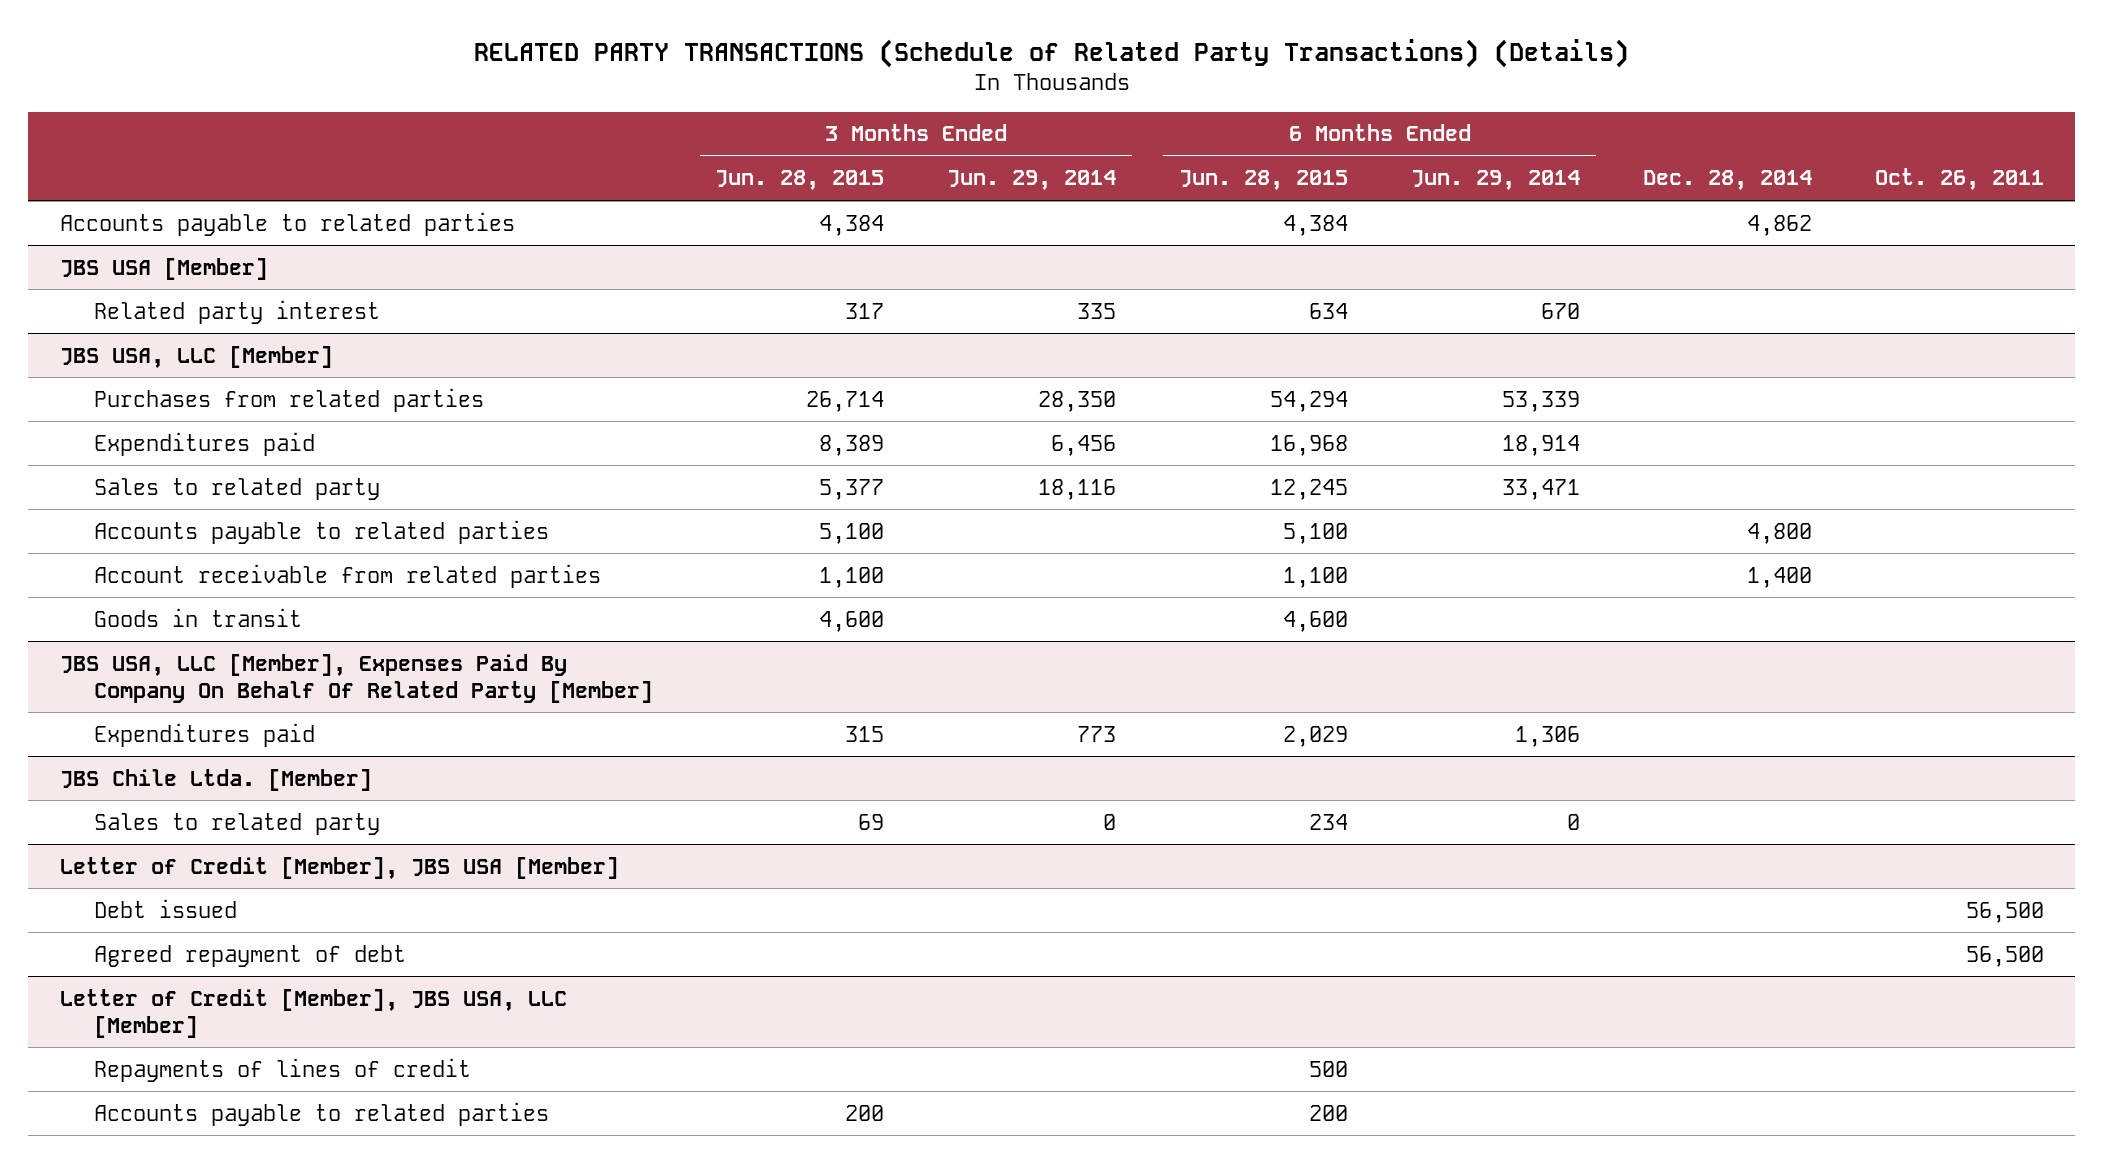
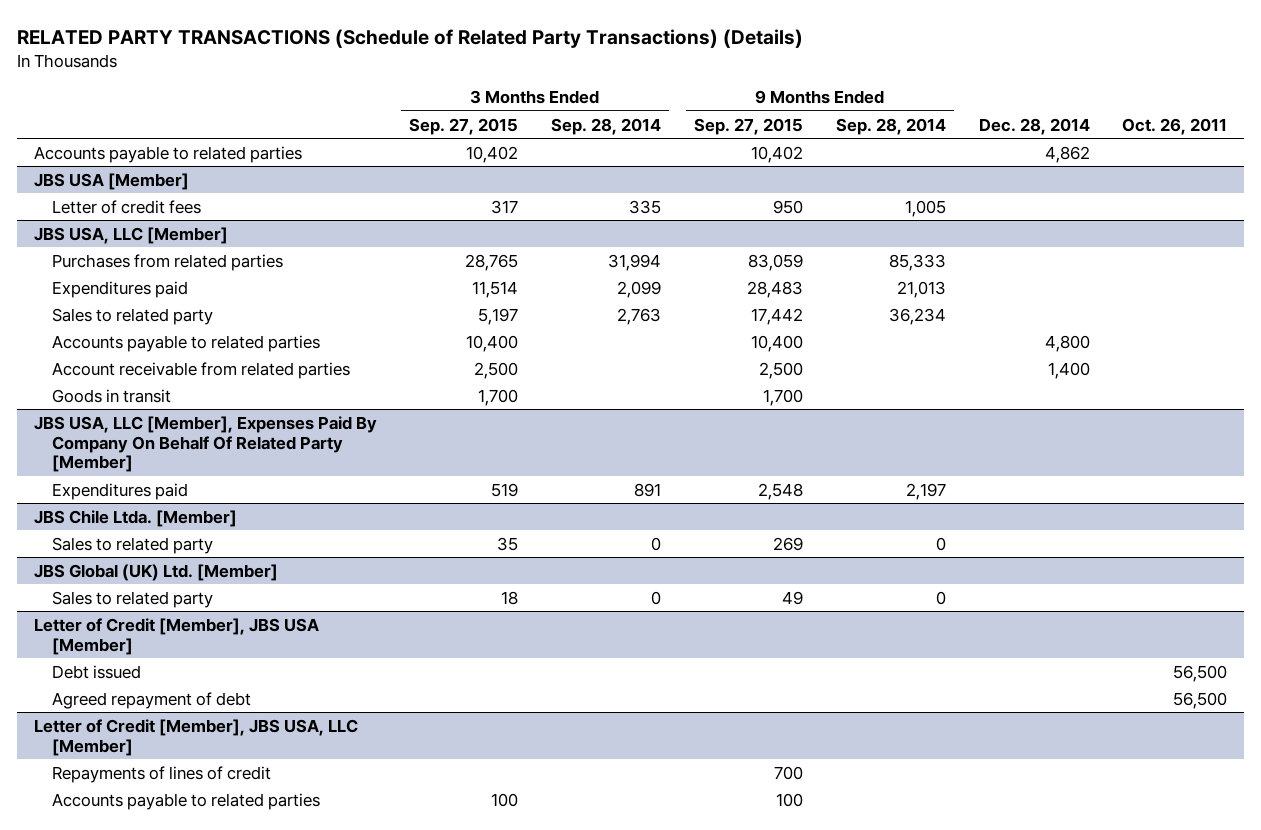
- | 3 Months Ended Jun. 28, 2015 | 3 Months Ended Jun. 29, 2014 | 6 Months Ended Jun. 28, 2015 | 6 Months Ended Jun. 29, 2014 | Dec. 28, 2014 | Oct. 26, 2011
+ | 3 Months Ended Sep. 27, 2015 | 3 Months Ended Sep. 28, 2014 | 9 Months Ended Sep. 27, 2015 | 9 Months Ended Sep. 28, 2014 | Dec. 28, 2014 | Oct. 26, 2011
@ JBS USA [Member]
- Related party interest | 317 | 335 | 634 | 670 | |
+ Letter of credit fees | 317 | 335 | 950 | 1,005 | |
+ JBS Global (UK) Ltd. [Member]
+ Sales to related party | 18 | 0 | 49 | 0 | |

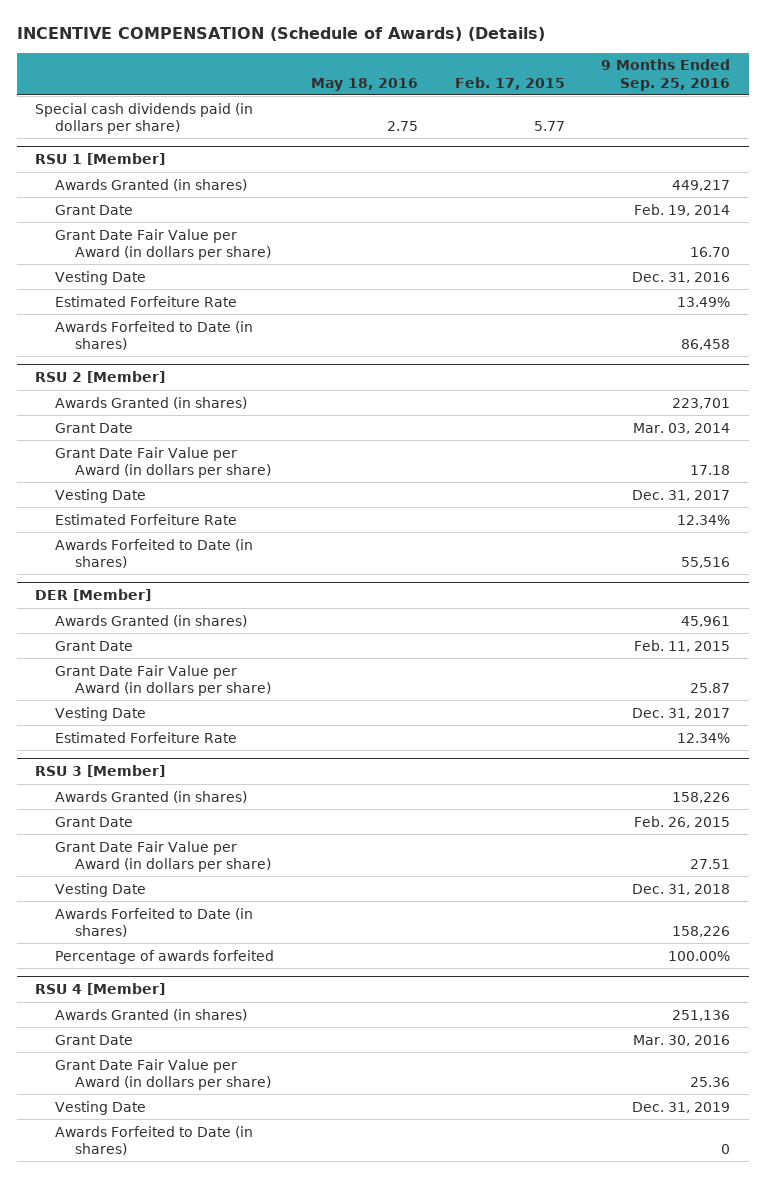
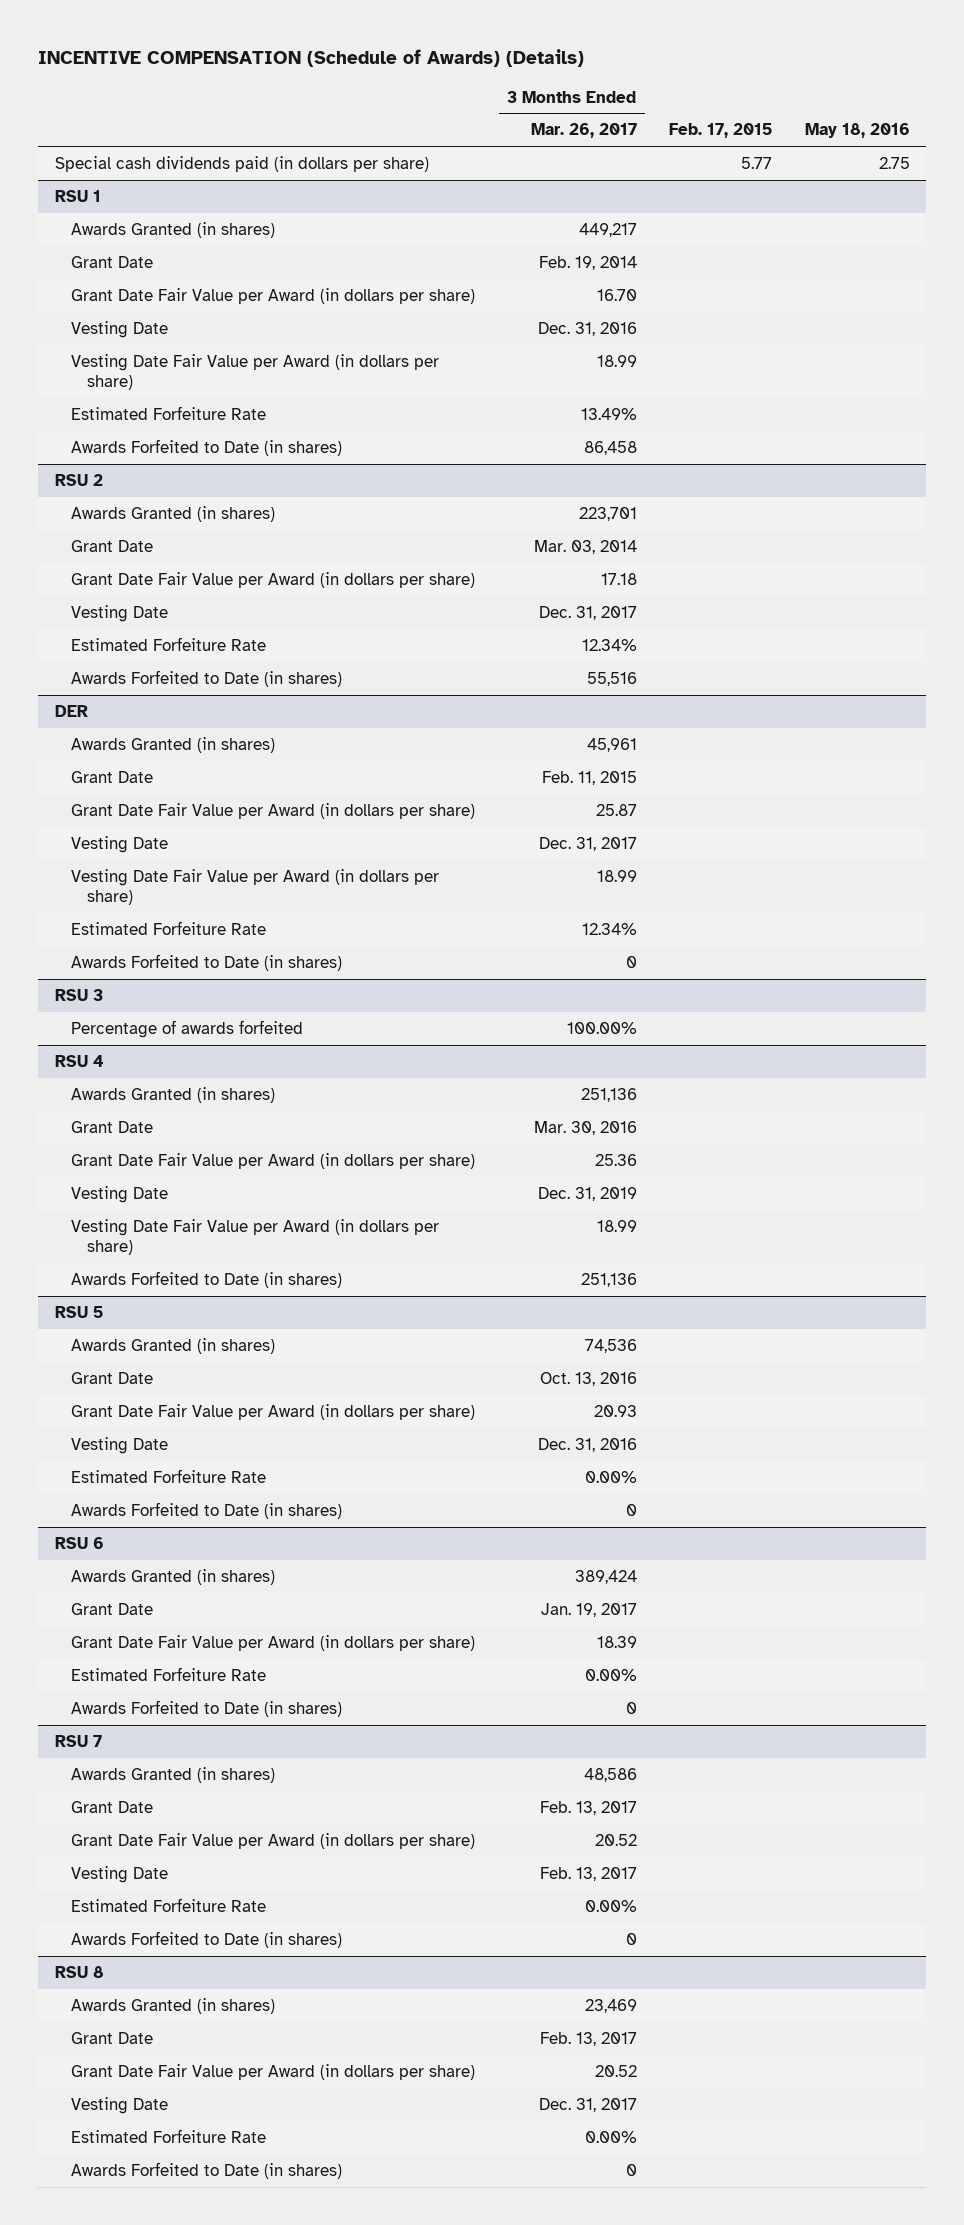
- | May 18, 2016 | Feb. 17, 2015 | 9 Months Ended Sep. 25, 2016
+ | 3 Months Ended Mar. 26, 2017 | Feb. 17, 2015 | May 18, 2016
- RSU 1 [Member]
+ RSU 1
+ Vesting Date Fair Value per Award (in dollars per share) | 18.99 | |
- RSU 2 [Member]
+ RSU 2
- DER [Member]
+ DER
+ Vesting Date Fair Value per Award (in dollars per share) | 18.99 | |
- RSU 3 [Member]
- Awards Granted (in shares) | | | 158,226
- Grant Date | | | Feb. 26, 2015
- Grant Date Fair Value per Award (in dollars per share) | | | 27.51
- Vesting Date | | | Dec. 31, 2018
- Awards Forfeited to Date (in shares) | | | 158,226
+ Awards Forfeited to Date (in shares) | 0 | |
+ RSU 3
- RSU 4 [Member]
+ RSU 4
+ Vesting Date Fair Value per Award (in dollars per share) | 18.99 | |
+ RSU 5
+ Awards Granted (in shares) | 74,536 | |
+ Grant Date | Oct. 13, 2016 | |
+ Grant Date Fair Value per Award (in dollars per share) | 20.93 | |
+ Vesting Date | Dec. 31, 2016 | |
+ Estimated Forfeiture Rate | 0.00% | |
+ Awards Forfeited to Date (in shares) | 0 | |
+ RSU 6
+ Awards Granted (in shares) | 389,424 | |
+ Grant Date | Jan. 19, 2017 | |
+ Grant Date Fair Value per Award (in dollars per share) | 18.39 | |
+ Estimated Forfeiture Rate | 0.00% | |
+ Awards Forfeited to Date (in shares) | 0 | |
+ RSU 7
+ Awards Granted (in shares) | 48,586 | |
+ Grant Date | Feb. 13, 2017 | |
+ Grant Date Fair Value per Award (in dollars per share) | 20.52 | |
+ Vesting Date | Feb. 13, 2017 | |
+ Estimated Forfeiture Rate | 0.00% | |
+ Awards Forfeited to Date (in shares) | 0 | |
+ RSU 8
+ Awards Granted (in shares) | 23,469 | |
+ Grant Date | Feb. 13, 2017 | |
+ Grant Date Fair Value per Award (in dollars per share) | 20.52 | |
+ Vesting Date | Dec. 31, 2017 | |
+ Estimated Forfeiture Rate | 0.00% | |
+ Awards Forfeited to Date (in shares) | 0 | |

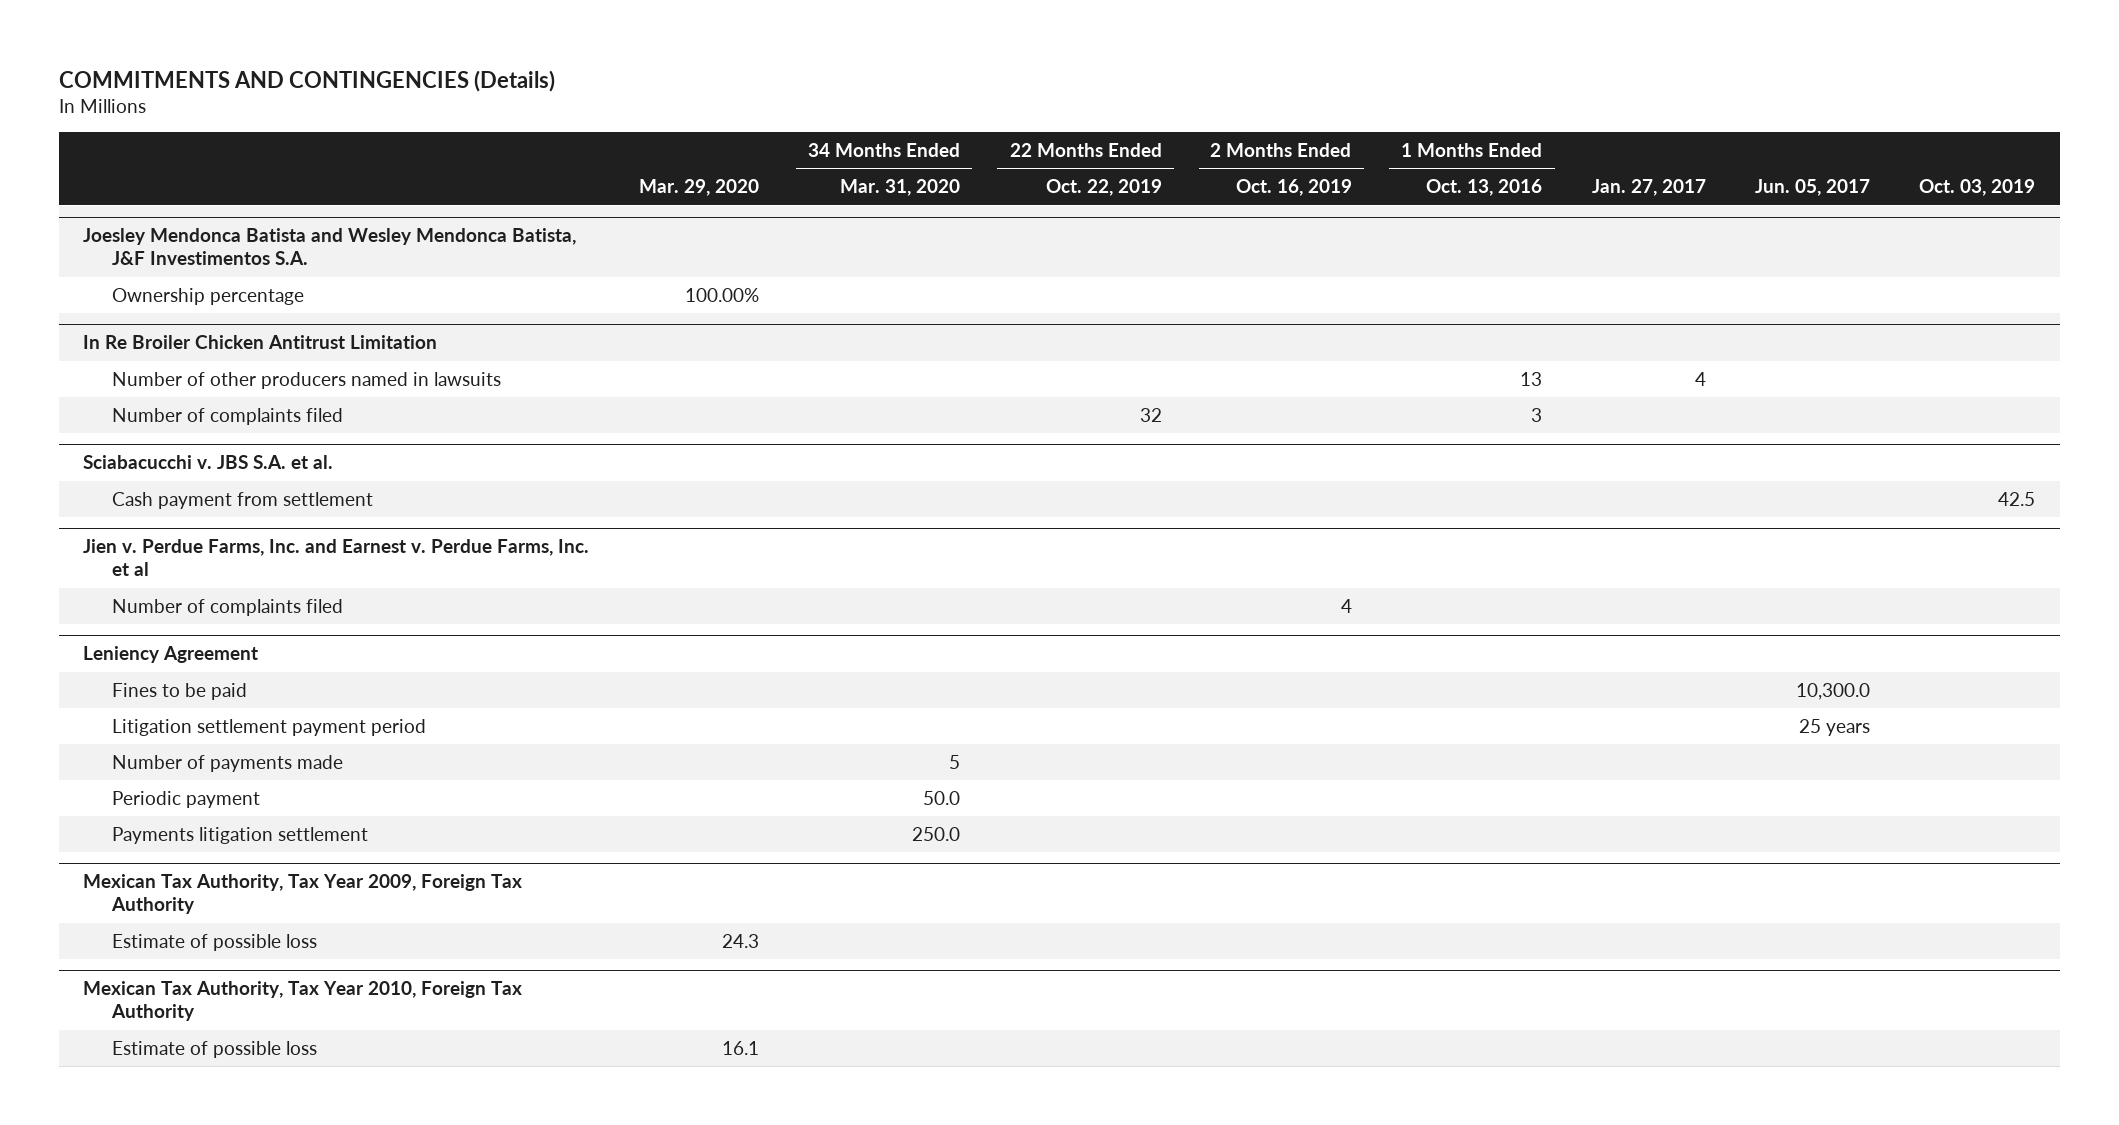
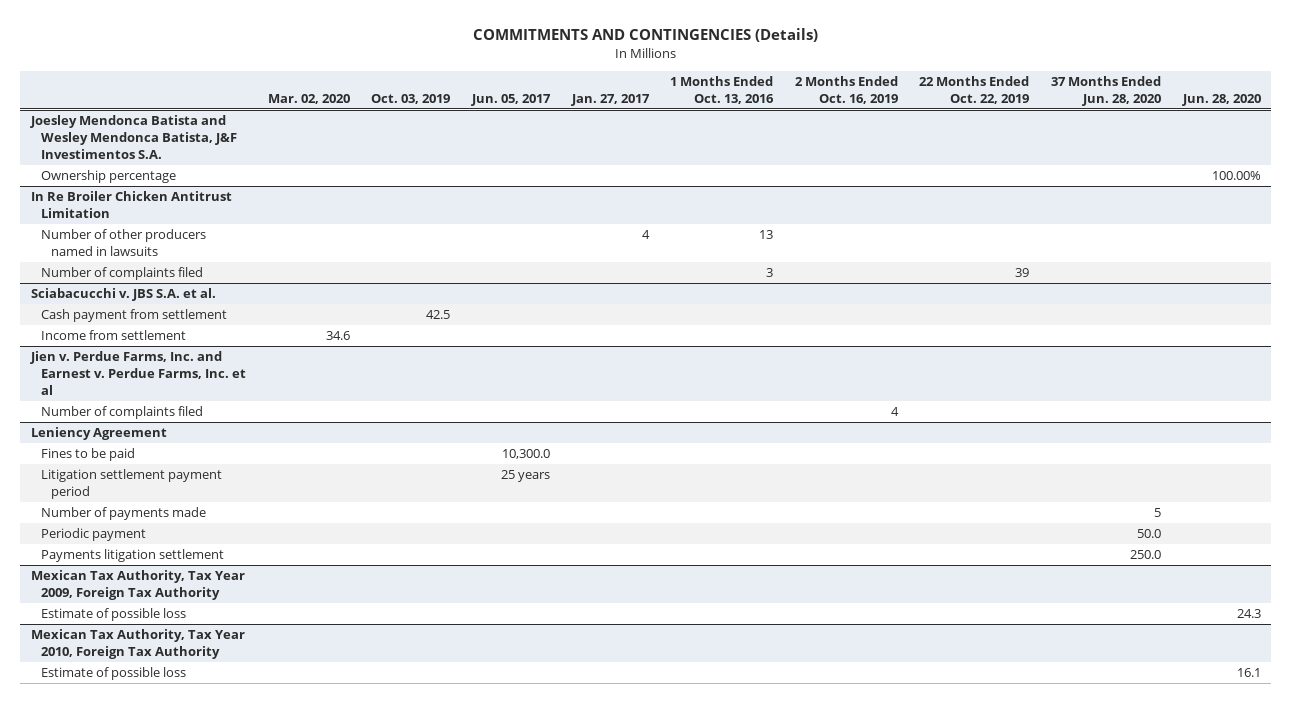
- | Mar. 29, 2020 | 34 Months Ended Mar. 31, 2020 | 22 Months Ended Oct. 22, 2019 | 2 Months Ended Oct. 16, 2019 | 1 Months Ended Oct. 13, 2016 | Jan. 27, 2017 | Jun. 05, 2017 | Oct. 03, 2019
+ | Mar. 02, 2020 | Oct. 03, 2019 | Jun. 05, 2017 | Jan. 27, 2017 | 1 Months Ended Oct. 13, 2016 | 2 Months Ended Oct. 16, 2019 | 22 Months Ended Oct. 22, 2019 | 37 Months Ended Jun. 28, 2020 | Jun. 28, 2020
@ In Re Broiler Chicken Antitrust Limitation
- Number of complaints filed | | | 32 | | 3 | | |
+ Number of complaints filed | | | | | 3 | | 39 | |
@ Sciabacucchi v. JBS S.A. et al.
+ Income from settlement | 34.6 | | | | | | | |

